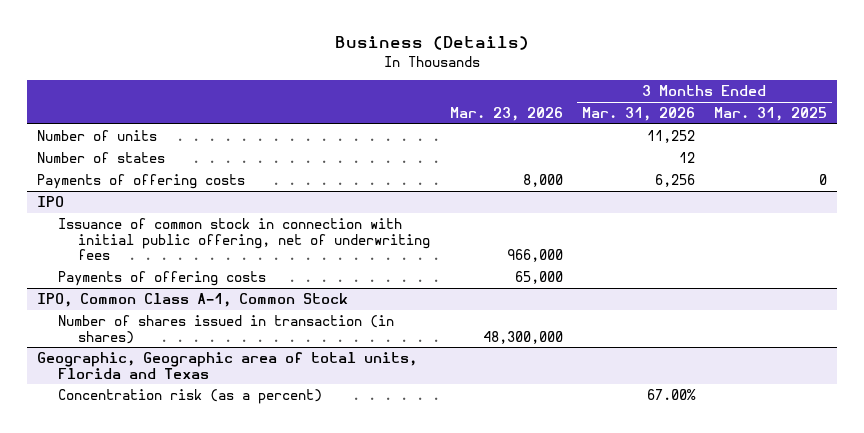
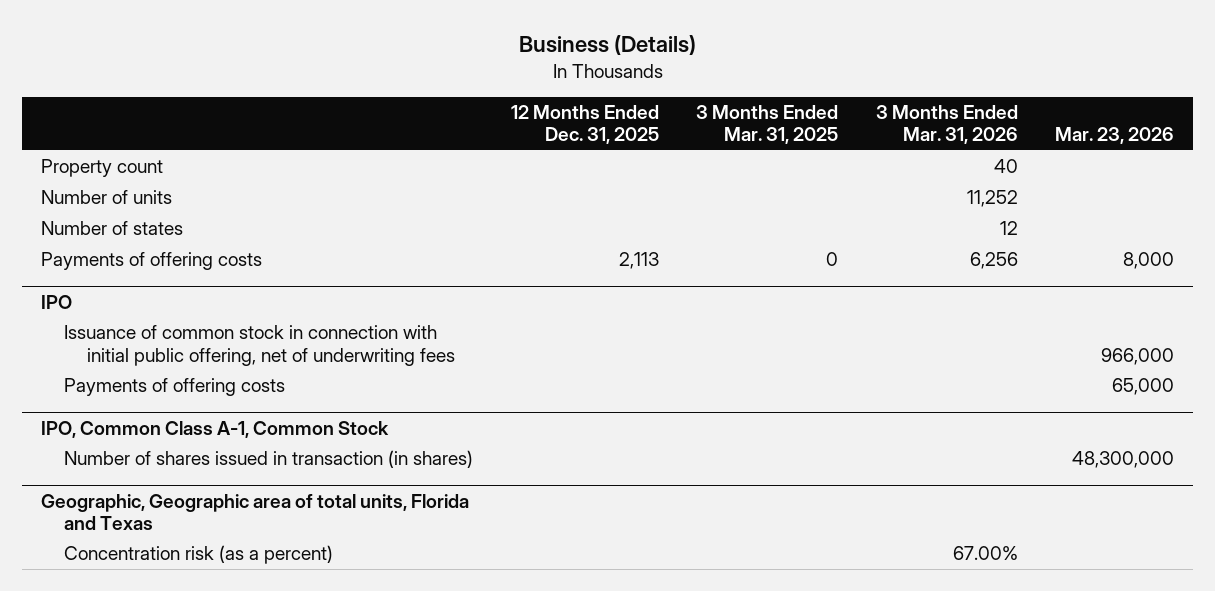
- | Mar. 23, 2026 | 3 Months Ended Mar. 31, 2026 | 3 Months Ended Mar. 31, 2025
+ | 12 Months Ended Dec. 31, 2025 | 3 Months Ended Mar. 31, 2025 | 3 Months Ended Mar. 31, 2026 | Mar. 23, 2026
+ Property count | | | 40 |

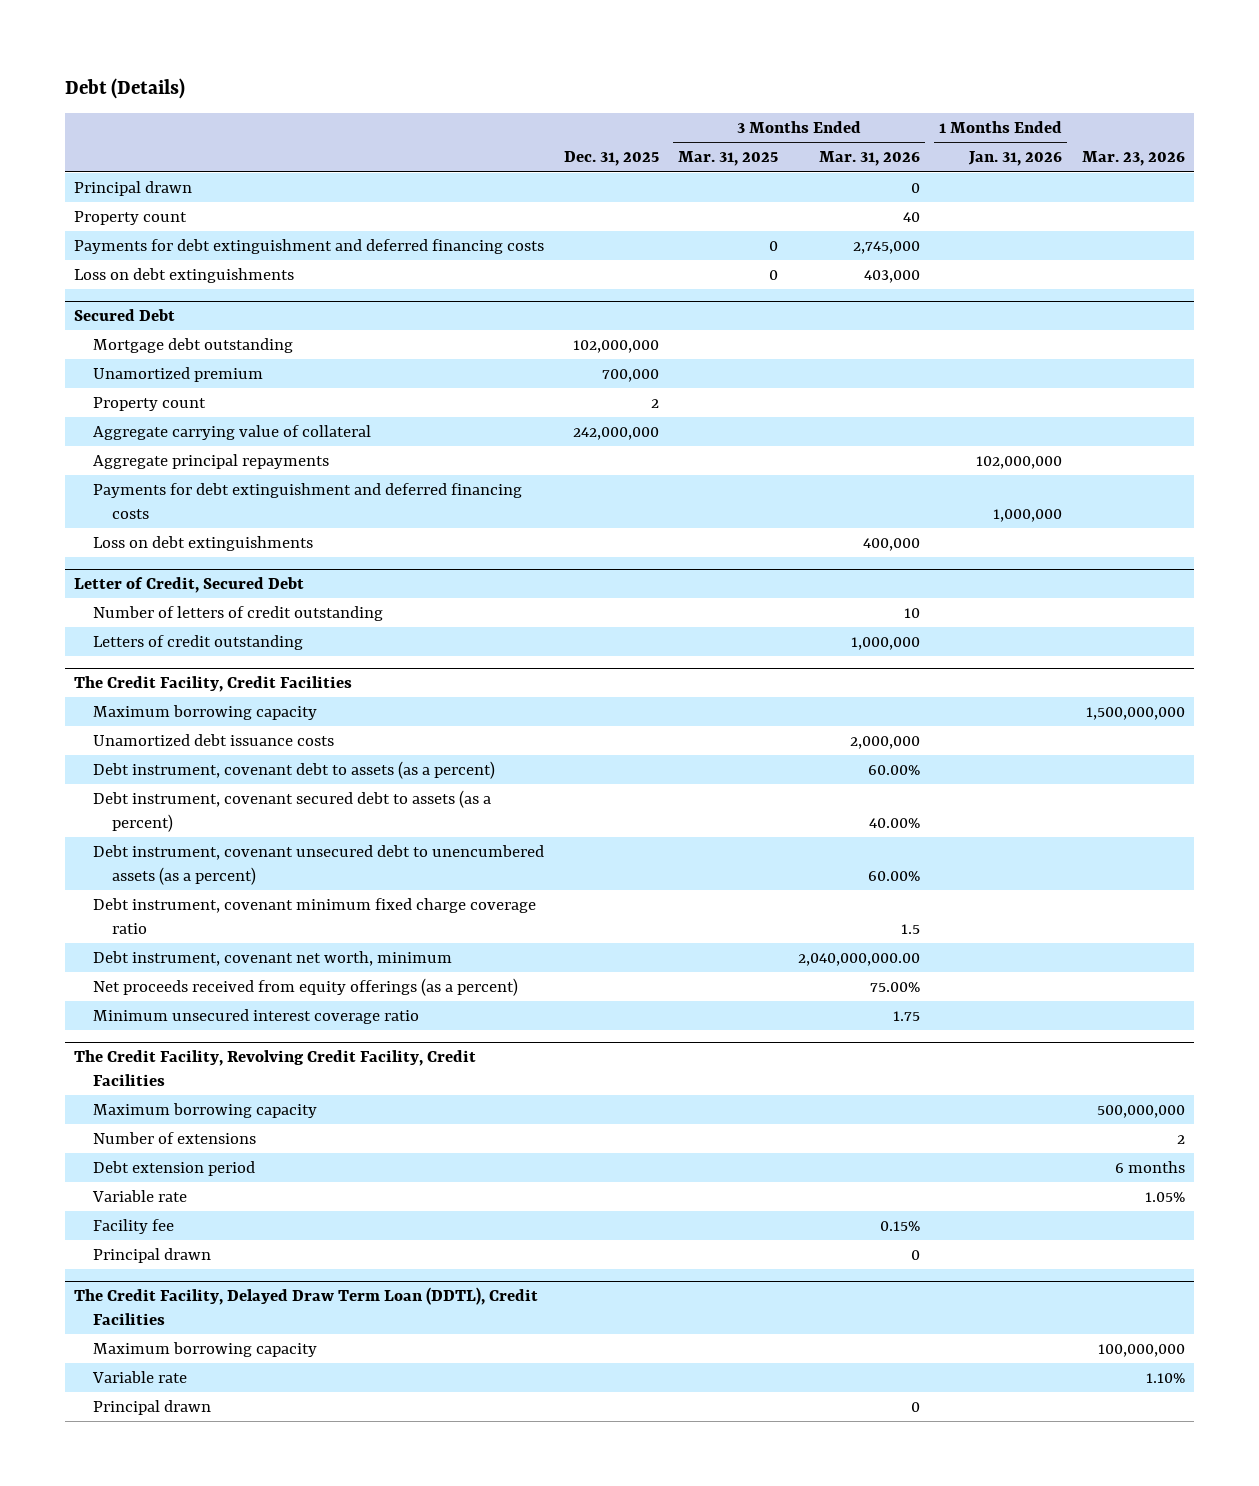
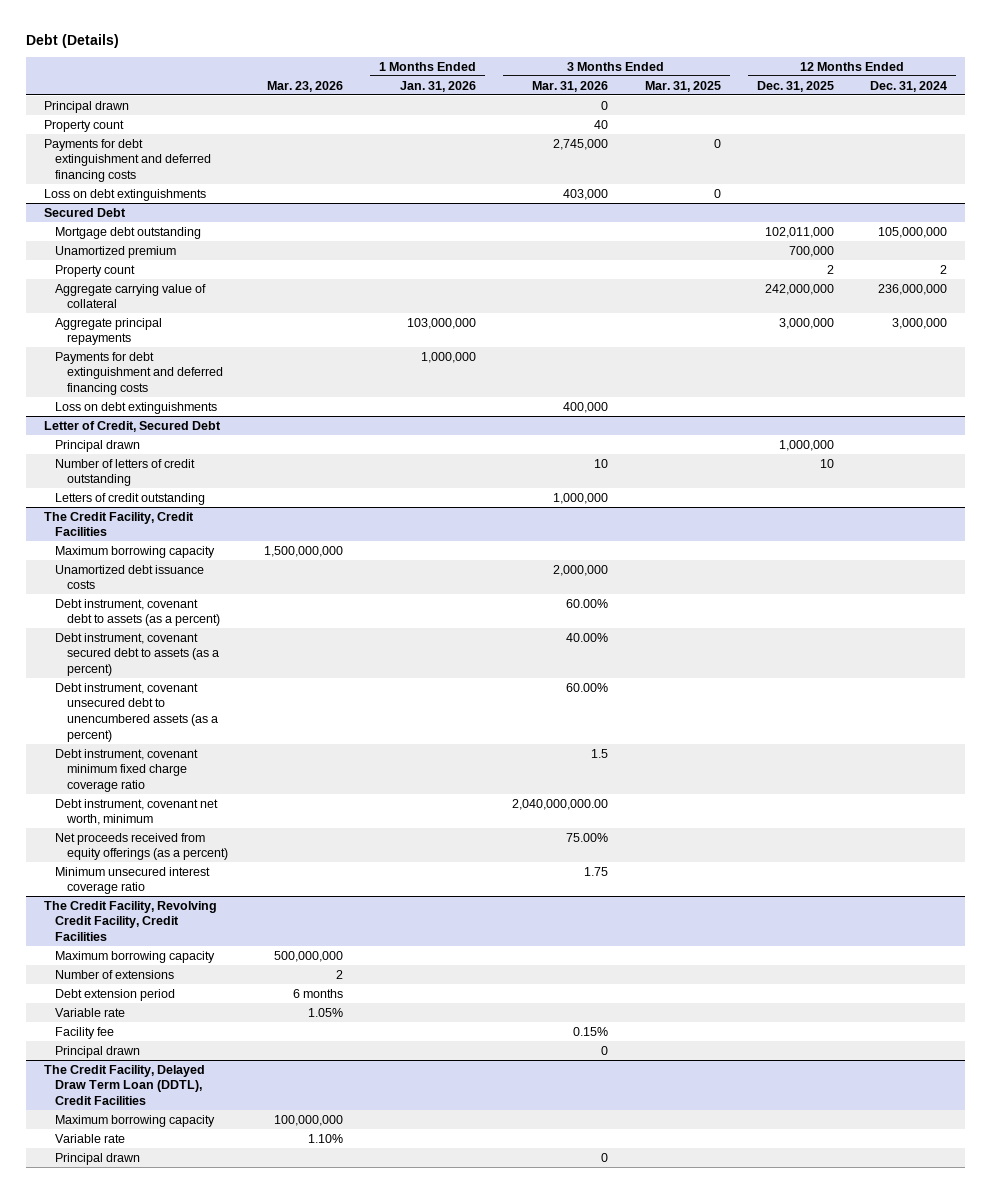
- | Dec. 31, 2025 | 3 Months Ended Mar. 31, 2025 | 3 Months Ended Mar. 31, 2026 | 1 Months Ended Jan. 31, 2026 | Mar. 23, 2026
+ | Mar. 23, 2026 | 1 Months Ended Jan. 31, 2026 | 3 Months Ended Mar. 31, 2026 | 3 Months Ended Mar. 31, 2025 | 12 Months Ended Dec. 31, 2025 | 12 Months Ended Dec. 31, 2024
@ Secured Debt
- Aggregate principal repayments | | | | 102,000,000 |
+ Aggregate principal repayments | | 103,000,000 | | | 3,000,000 | 3,000,000
@ Letter of Credit, Secured Debt
+ Principal drawn | | | | | 1,000,000 |

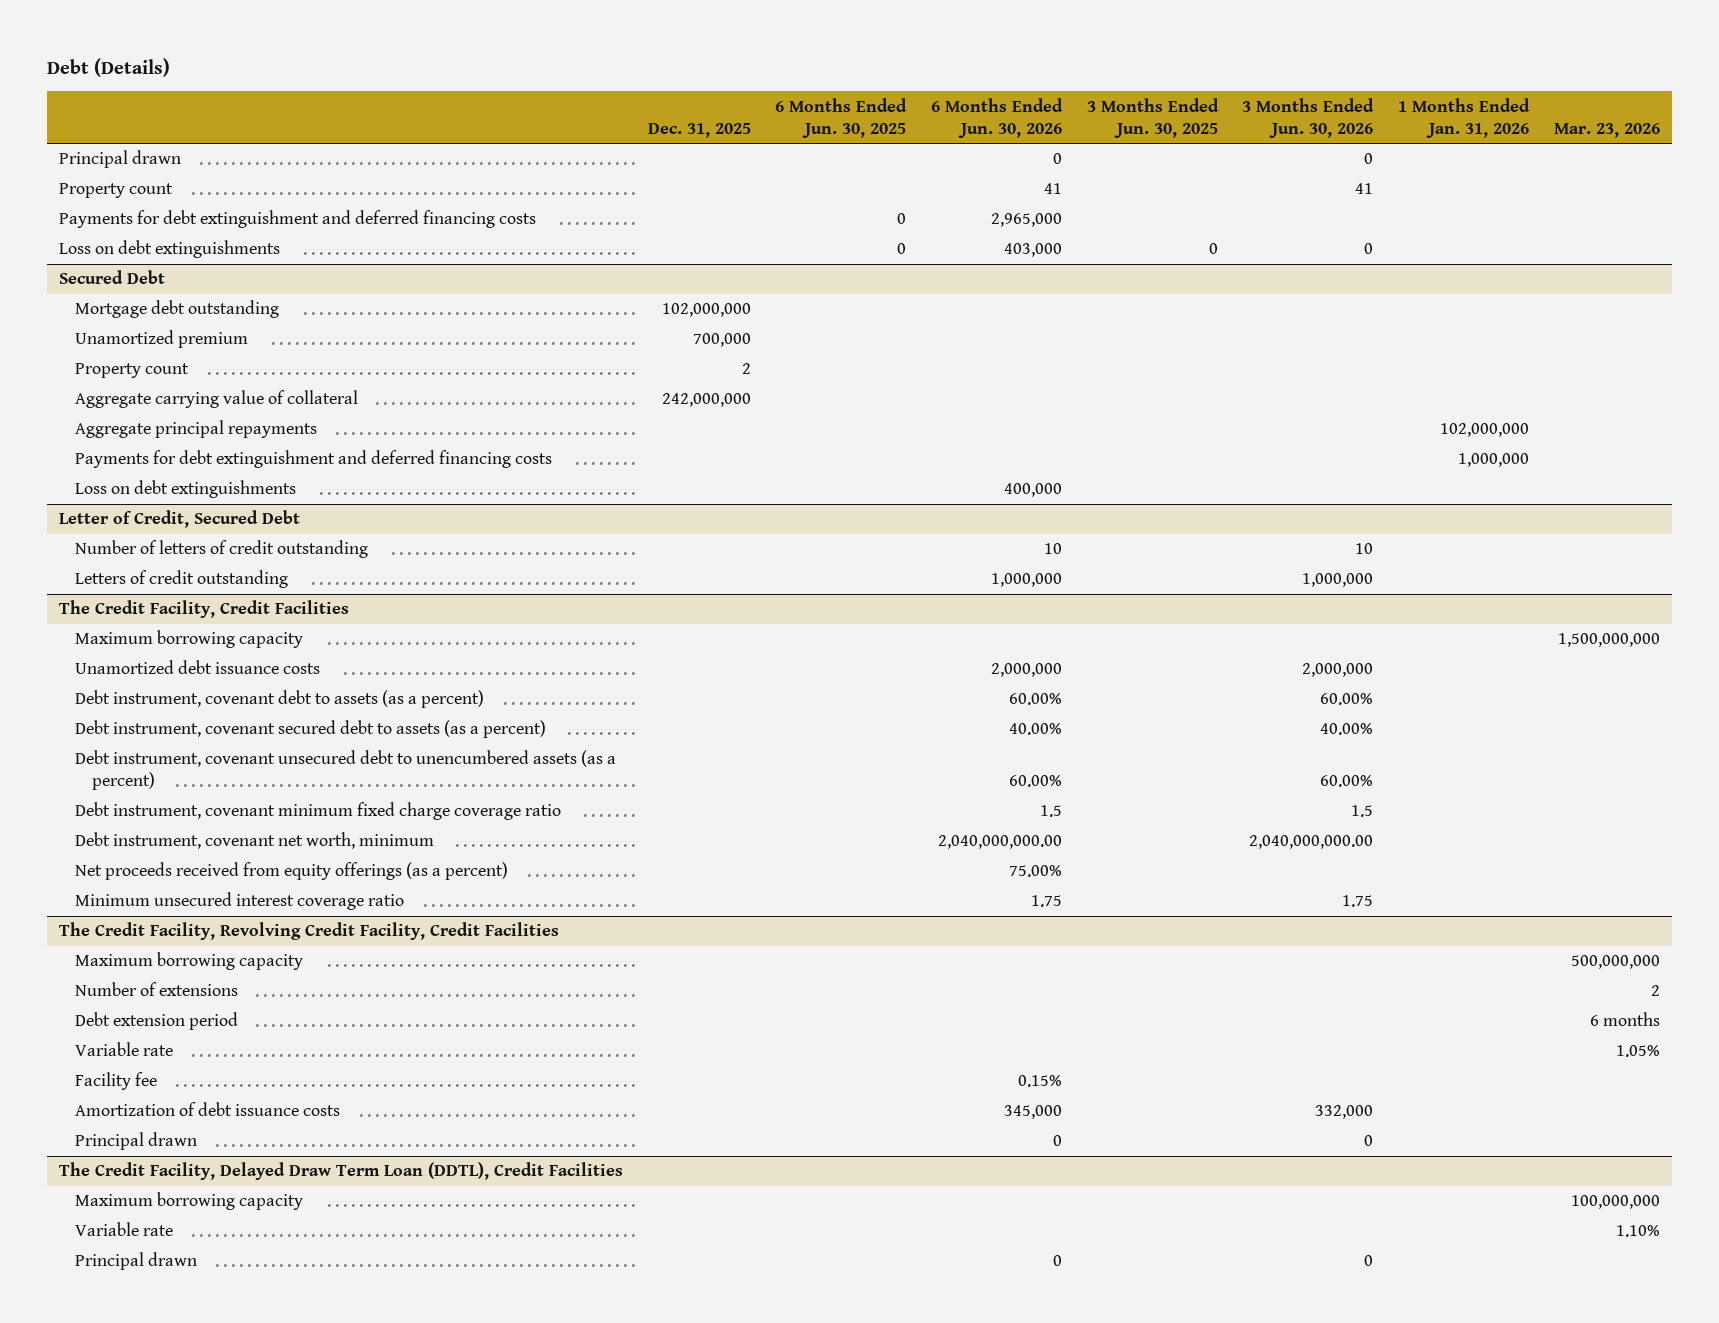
- | Mar. 23, 2026 | 1 Months Ended Jan. 31, 2026 | 3 Months Ended Mar. 31, 2026 | 3 Months Ended Mar. 31, 2025 | 12 Months Ended Dec. 31, 2025 | 12 Months Ended Dec. 31, 2024
+ | Dec. 31, 2025 | 6 Months Ended Jun. 30, 2025 | 6 Months Ended Jun. 30, 2026 | 3 Months Ended Jun. 30, 2025 | 3 Months Ended Jun. 30, 2026 | 1 Months Ended Jan. 31, 2026 | Mar. 23, 2026
@ Secured Debt
- Aggregate principal repayments | | 103,000,000 | | | 3,000,000 | 3,000,000
+ Aggregate principal repayments | | | | | | 102,000,000 |
@ Letter of Credit, Secured Debt
- Principal drawn | | | | | 1,000,000 |
@ The Credit Facility, Revolving Credit Facility, Credit Facilities
+ Amortization of debt issuance costs | | | 345,000 | | 332,000 | |

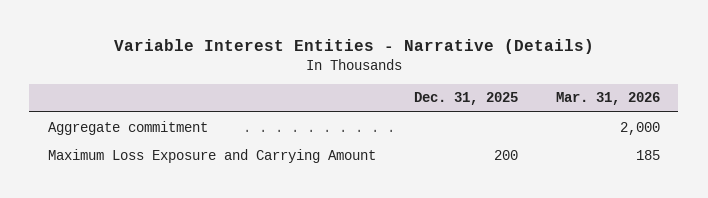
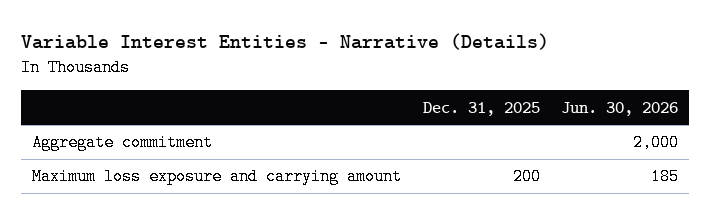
- | Dec. 31, 2025 | Mar. 31, 2026
+ | Dec. 31, 2025 | Jun. 30, 2026
- Maximum Loss Exposure and Carrying Amount | 200 | 185
+ Maximum loss exposure and carrying amount | 200 | 185

